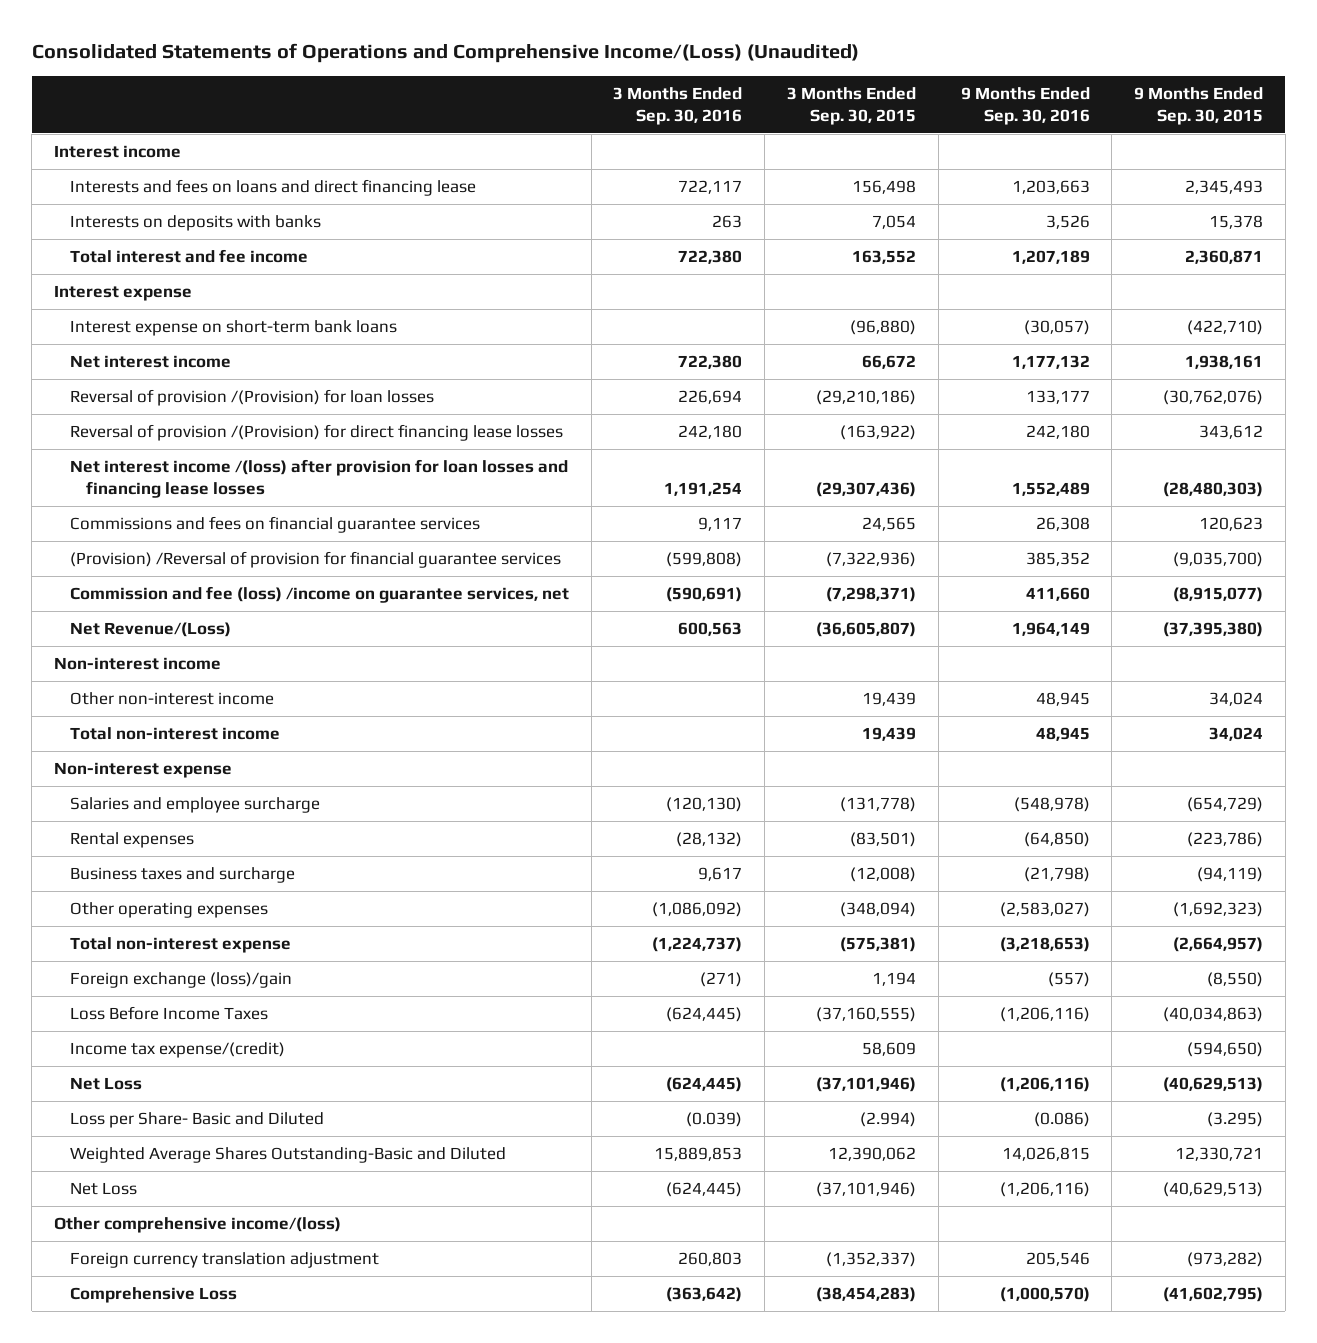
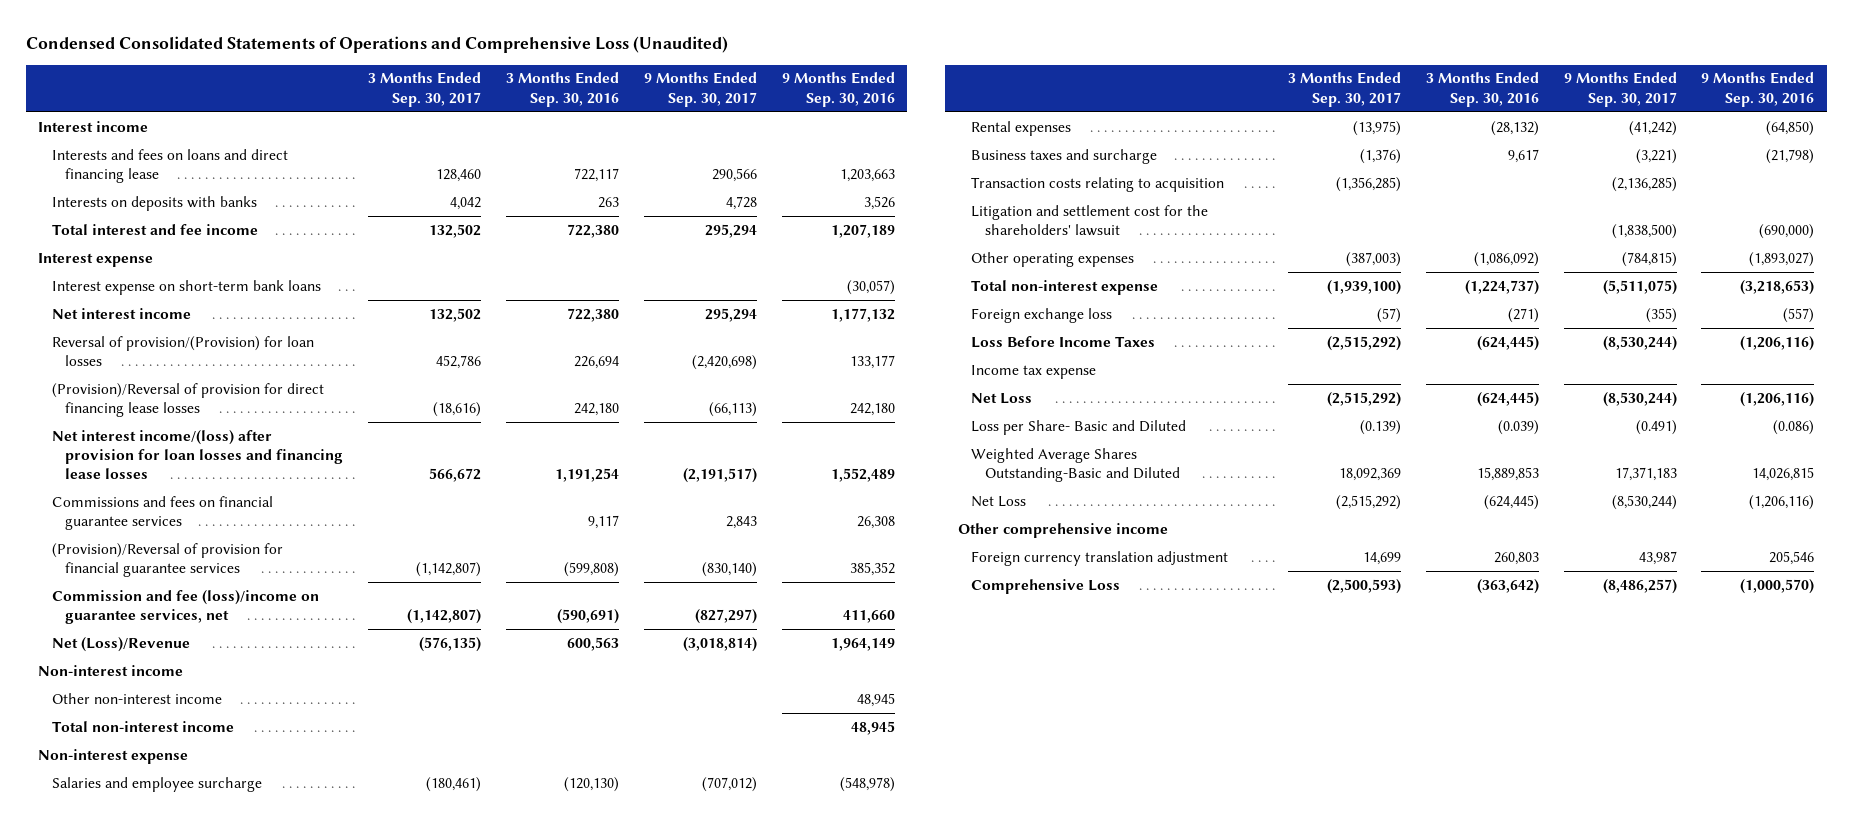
- Consolidated Statements of Operations and Comprehensive Income/(Loss) (Unaudited)
+ Condensed Consolidated Statements of Operations and Comprehensive Loss (Unaudited)
- | 3 Months Ended Sep. 30, 2016 | 3 Months Ended Sep. 30, 2015 | 9 Months Ended Sep. 30, 2016 | 9 Months Ended Sep. 30, 2015
+ | 3 Months Ended Sep. 30, 2017 | 3 Months Ended Sep. 30, 2016 | 9 Months Ended Sep. 30, 2017 | 9 Months Ended Sep. 30, 2016
- Reversal of provision /(Provision) for loan losses | 226,694 | (29,210,186) | 133,177 | (30,762,076)
- Reversal of provision /(Provision) for direct financing lease losses | 242,180 | (163,922) | 242,180 | 343,612
- Net interest income /(loss) after provision for loan losses and financing lease losses | 1,191,254 | (29,307,436) | 1,552,489 | (28,480,303)
+ Reversal of provision/(Provision) for loan losses | 452,786 | 226,694 | (2,420,698) | 133,177
+ (Provision)/Reversal of provision for direct financing lease losses | (18,616) | 242,180 | (66,113) | 242,180
+ Net interest income/(loss) after provision for loan losses and financing lease losses | 566,672 | 1,191,254 | (2,191,517) | 1,552,489
- (Provision) /Reversal of provision for financial guarantee services | (599,808) | (7,322,936) | 385,352 | (9,035,700)
- Commission and fee (loss) /income on guarantee services, net | (590,691) | (7,298,371) | 411,660 | (8,915,077)
- Net Revenue/(Loss) | 600,563 | (36,605,807) | 1,964,149 | (37,395,380)
+ (Provision)/Reversal of provision for financial guarantee services | (1,142,807) | (599,808) | (830,140) | 385,352
+ Commission and fee (loss)/income on guarantee services, net | (1,142,807) | (590,691) | (827,297) | 411,660
+ Net (Loss)/Revenue | (576,135) | 600,563 | (3,018,814) | 1,964,149
- Other operating expenses | (1,086,092) | (348,094) | (2,583,027) | (1,692,323)
+ Transaction costs relating to acquisition | (1,356,285) | | (2,136,285) |
+ Litigation and settlement cost for the shareholders' lawsuit | | | (1,838,500) | (690,000)
+ Other operating expenses | (387,003) | (1,086,092) | (784,815) | (1,893,027)
- Foreign exchange (loss)/gain | (271) | 1,194 | (557) | (8,550)
+ Foreign exchange loss | (57) | (271) | (355) | (557)
- Income tax expense/(credit) | | 58,609 | | (594,650)
+ Income tax expense
- Other comprehensive income/(loss)
+ Other comprehensive income

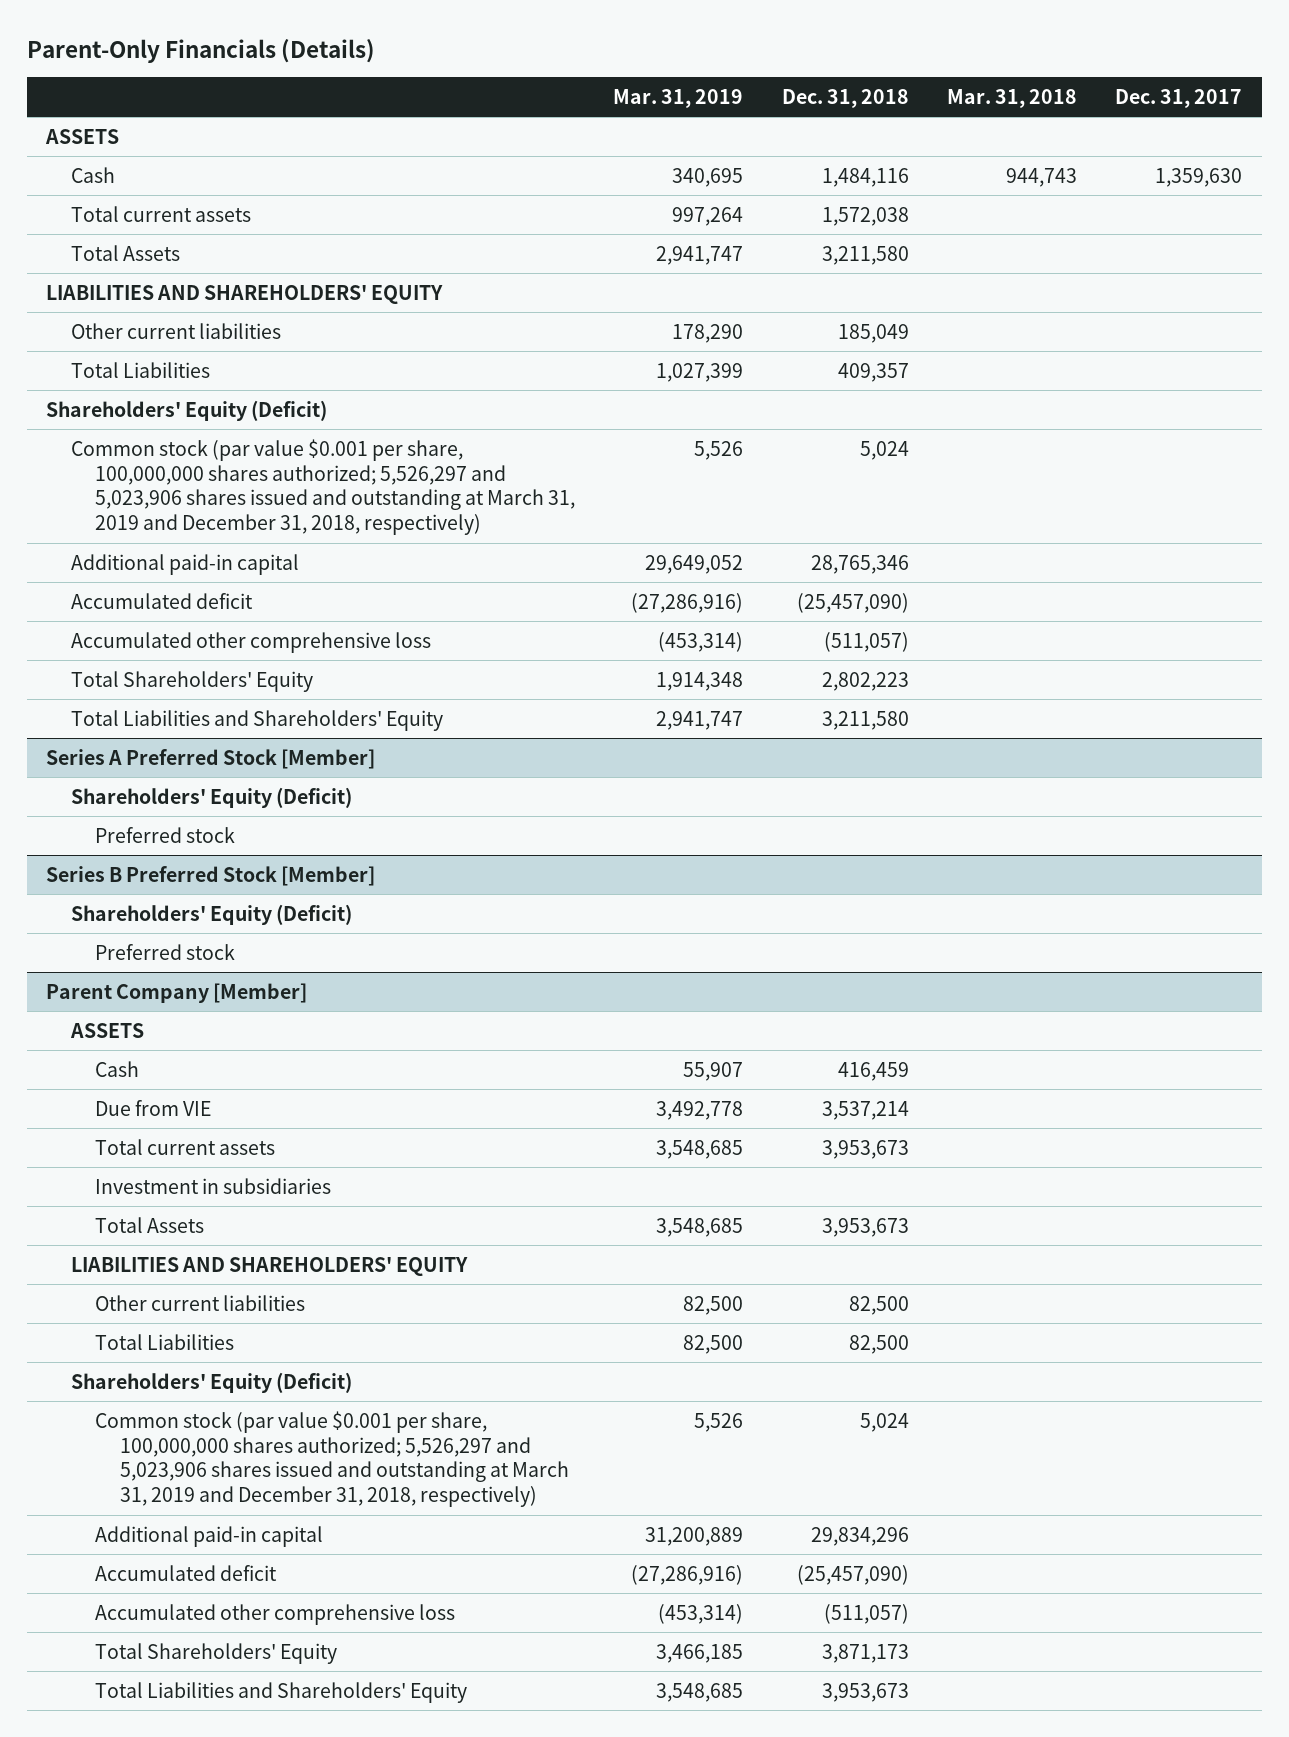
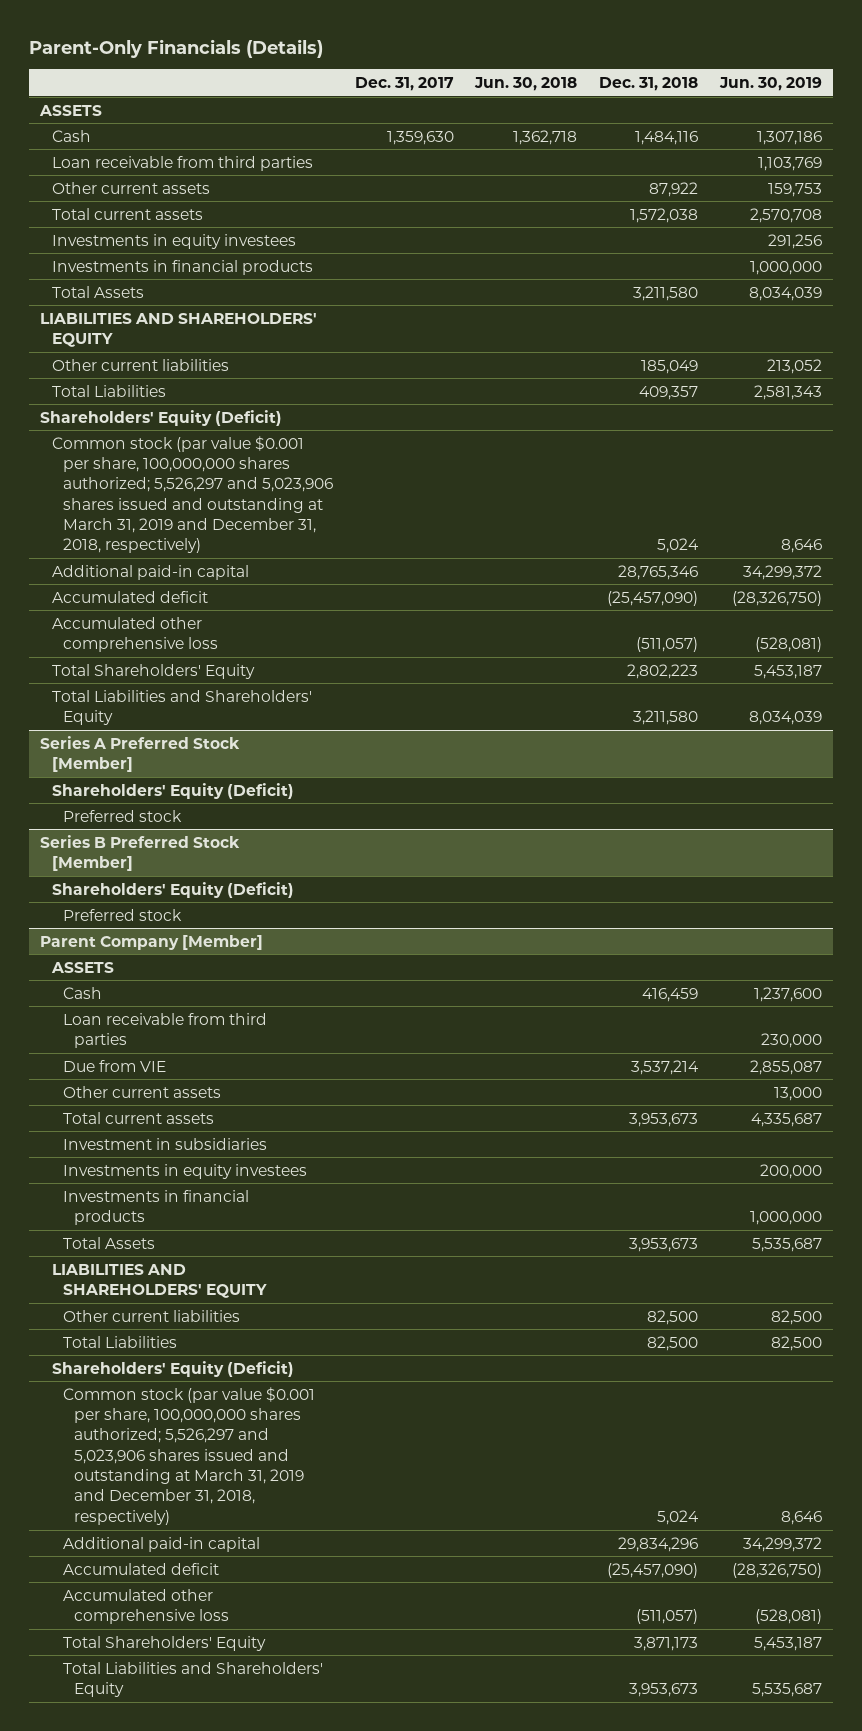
- | Mar. 31, 2019 | Dec. 31, 2018 | Mar. 31, 2018 | Dec. 31, 2017
+ | Dec. 31, 2017 | Jun. 30, 2018 | Dec. 31, 2018 | Jun. 30, 2019
+ Loan receivable from third parties | | | | 1,103,769
+ Other current assets | | | 87,922 | 159,753
+ Investments in equity investees | | | | 291,256
+ Investments in financial products | | | | 1,000,000
@ Parent Company [Member]
+ Loan receivable from third parties | | | | 230,000
+ Other current assets | | | | 13,000
+ Investments in equity investees | | | | 200,000
+ Investments in financial products | | | | 1,000,000

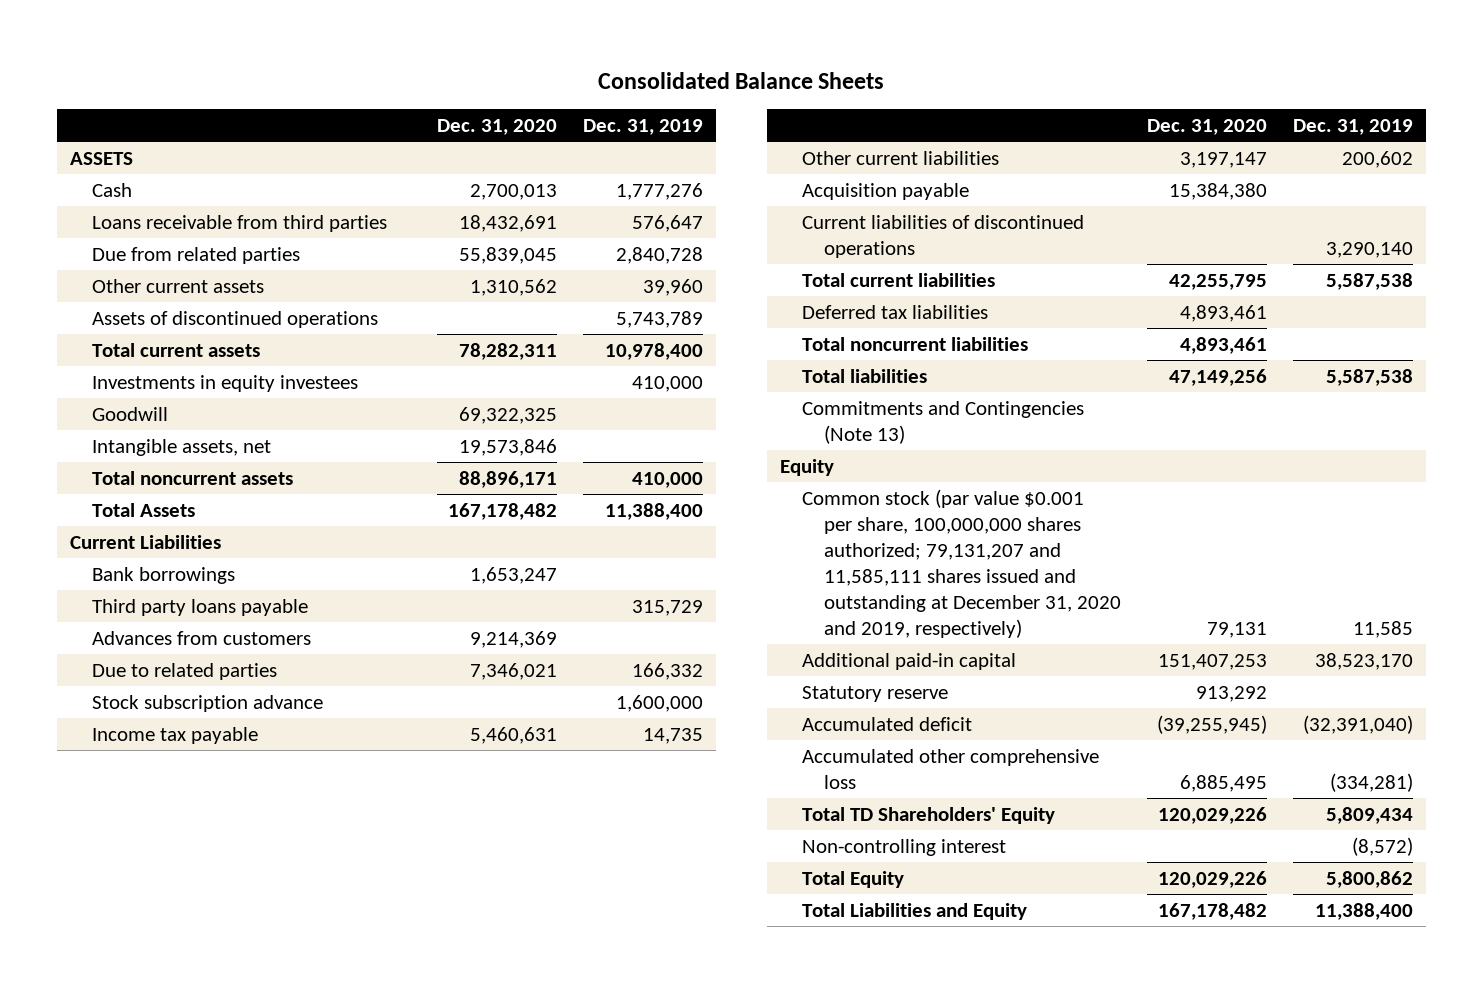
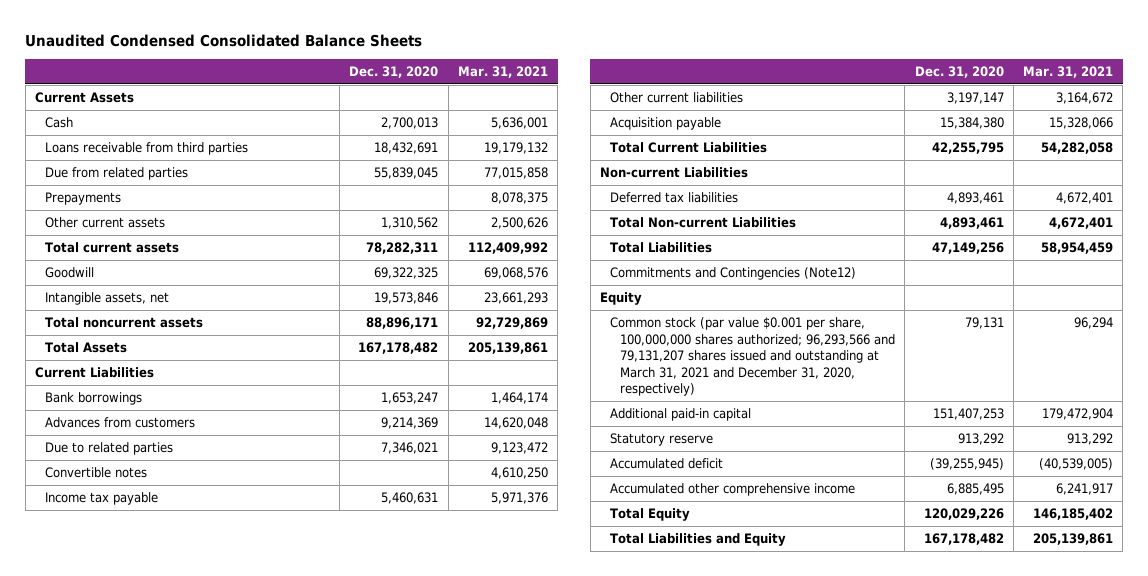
- Consolidated Balance Sheets
+ Unaudited Condensed Consolidated Balance Sheets
- | Dec. 31, 2020 | Dec. 31, 2019
+ | Dec. 31, 2020 | Mar. 31, 2021
- ASSETS
+ Current Assets
+ Prepayments | | 8,078,375
- Assets of discontinued operations | | 5,743,789
- Investments in equity investees | | 410,000
- Third party loans payable | | 315,729
- Stock subscription advance | | 1,600,000
+ Convertible notes | | 4,610,250
- Current liabilities of discontinued operations | | 3,290,140
- Total current liabilities | 42,255,795 | 5,587,538
+ Total Current Liabilities | 42,255,795 | 54,282,058
+ Non-current Liabilities
- Total noncurrent liabilities | 4,893,461 |
- Total liabilities | 47,149,256 | 5,587,538
- Commitments and Contingencies (Note 13)
+ Total Non-current Liabilities | 4,893,461 | 4,672,401
+ Total Liabilities | 47,149,256 | 58,954,459
+ Commitments and Contingencies (Note12)
- Common stock (par value $0.001 per share, 100,000,000 shares authorized; 79,131,207 and 11,585,111 shares issued and outstanding at December 31, 2020 and 2019, respectively) | 79,131 | 11,585
+ Common stock (par value $0.001 per share, 100,000,000 shares authorized; 96,293,566 and 79,131,207 shares issued and outstanding at March 31, 2021 and December 31, 2020, respectively) | 79,131 | 96,294
- Accumulated other comprehensive loss | 6,885,495 | (334,281)
- Total TD Shareholders' Equity | 120,029,226 | 5,809,434
- Non-controlling interest | | (8,572)
+ Accumulated other comprehensive income | 6,885,495 | 6,241,917

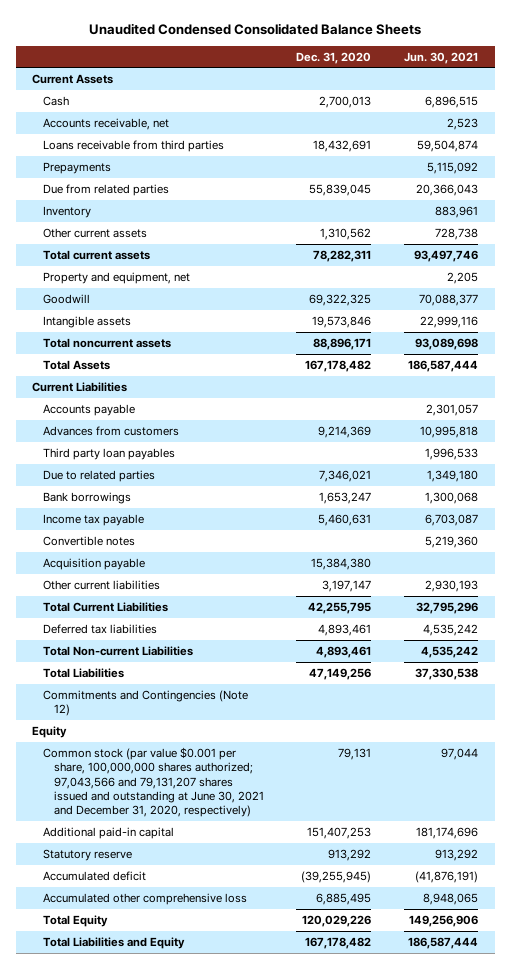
- | Dec. 31, 2020 | Mar. 31, 2021
+ | Dec. 31, 2020 | Jun. 30, 2021
+ Accounts receivable, net | | 2,523
moved down: Due from related parties | 55,839,045 | 20,366,043
+ Inventory | | 883,961
+ Property and equipment, net | | 2,205
- Intangible assets, net | 19,573,846 | 23,661,293
+ Intangible assets | 19,573,846 | 22,999,116
+ Accounts payable | | 2,301,057
+ Third party loan payables | | 1,996,533
moved down: Bank borrowings | 1,653,247 | 1,300,068
moved down: Convertible notes | | 5,219,360
moved down: Other current liabilities | 3,197,147 | 2,930,193
- Non-current Liabilities
- Commitments and Contingencies (Note12)
+ Commitments and Contingencies (Note 12)
- Common stock (par value $0.001 per share, 100,000,000 shares authorized; 96,293,566 and 79,131,207 shares issued and outstanding at March 31, 2021 and December 31, 2020, respectively) | 79,131 | 96,294
+ Common stock (par value $0.001 per share, 100,000,000 shares authorized; 97,043,566 and 79,131,207 shares issued and outstanding at June 30, 2021 and December 31, 2020, respectively) | 79,131 | 97,044
- Accumulated other comprehensive income | 6,885,495 | 6,241,917
+ Accumulated other comprehensive loss | 6,885,495 | 8,948,065

